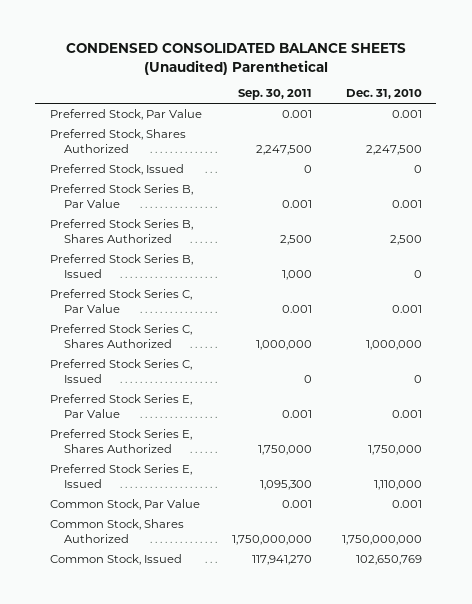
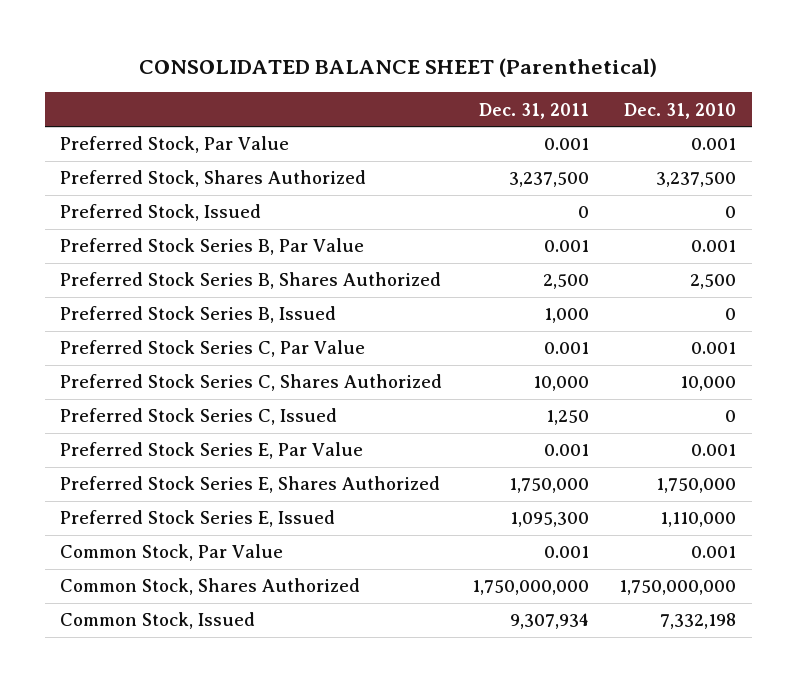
- CONDENSED CONSOLIDATED BALANCE SHEETS (Unaudited) Parenthetical
+ CONSOLIDATED BALANCE SHEET (Parenthetical)
- | Sep. 30, 2011 | Dec. 31, 2010
+ | Dec. 31, 2011 | Dec. 31, 2010
- Preferred Stock, Shares Authorized | 2,247,500 | 2,247,500
+ Preferred Stock, Shares Authorized | 3,237,500 | 3,237,500
- Preferred Stock Series C, Shares Authorized | 1,000,000 | 1,000,000
+ Preferred Stock Series C, Shares Authorized | 10,000 | 10,000
- Common Stock, Issued | 117,941,270 | 102,650,769
+ Common Stock, Issued | 9,307,934 | 7,332,198

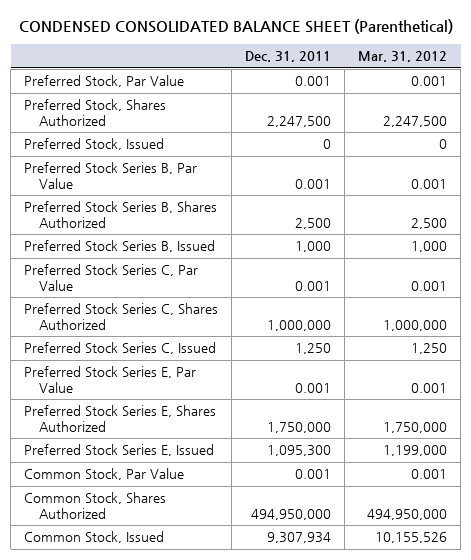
- CONSOLIDATED BALANCE SHEET (Parenthetical)
+ CONDENSED CONSOLIDATED BALANCE SHEET (Parenthetical)
- | Dec. 31, 2011 | Dec. 31, 2010
+ | Dec. 31, 2011 | Mar. 31, 2012
- Preferred Stock, Shares Authorized | 3,237,500 | 3,237,500
+ Preferred Stock, Shares Authorized | 2,247,500 | 2,247,500
- Preferred Stock Series C, Shares Authorized | 10,000 | 10,000
+ Preferred Stock Series C, Shares Authorized | 1,000,000 | 1,000,000
- Common Stock, Shares Authorized | 1,750,000,000 | 1,750,000,000
+ Common Stock, Shares Authorized | 494,950,000 | 494,950,000

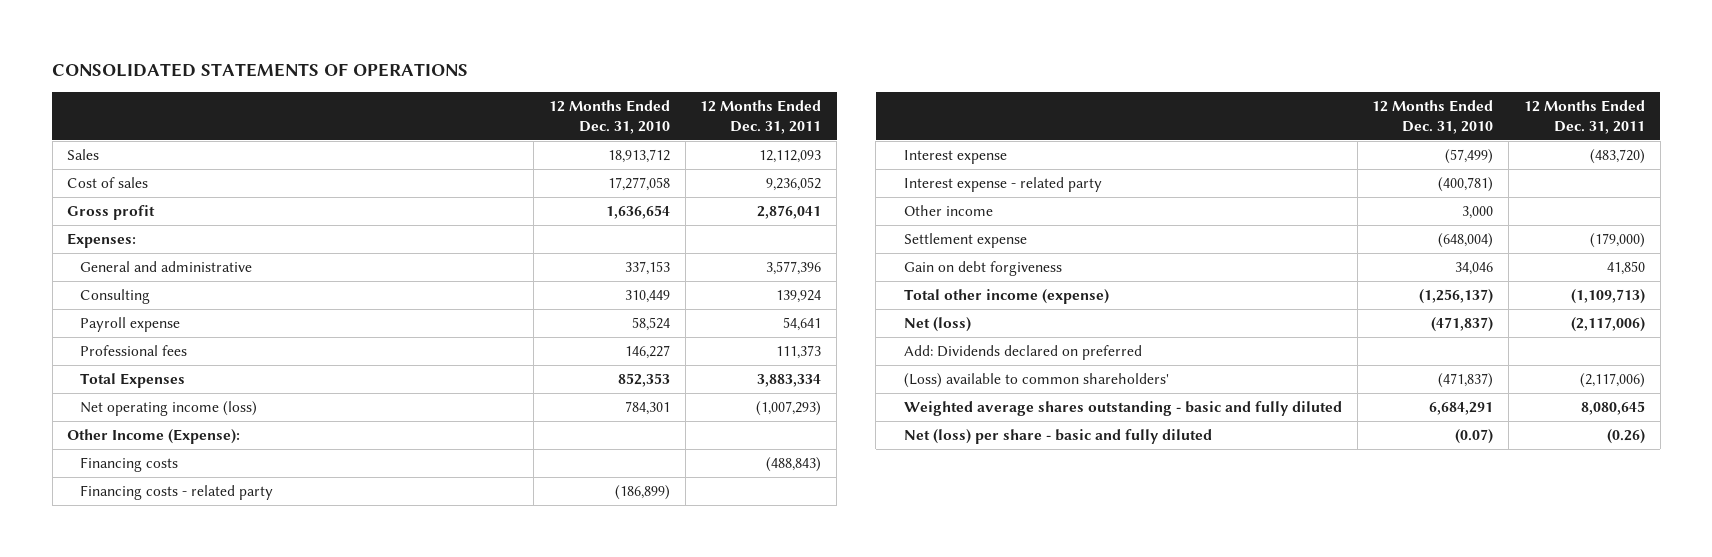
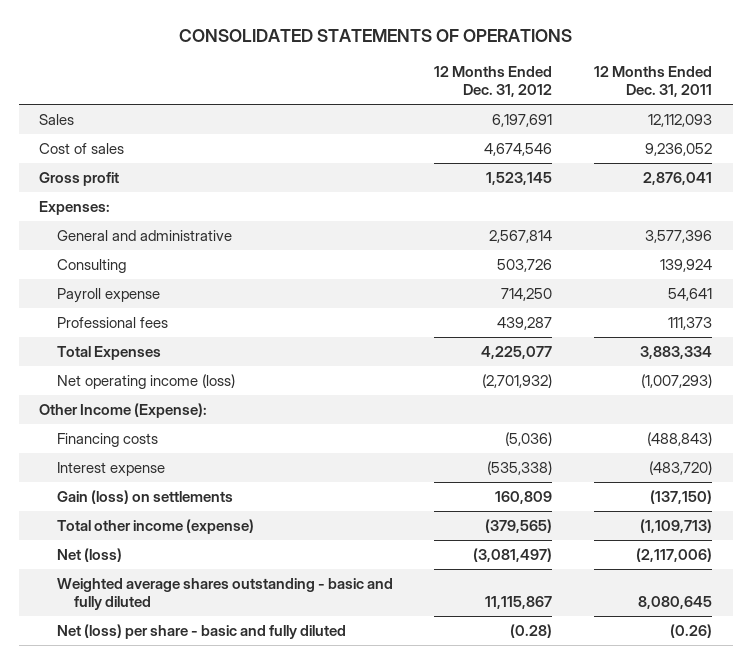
- | 12 Months Ended Dec. 31, 2010 | 12 Months Ended Dec. 31, 2011
+ | 12 Months Ended Dec. 31, 2012 | 12 Months Ended Dec. 31, 2011
- Financing costs - related party | (186,899) |
- Interest expense - related party | (400,781) |
- Other income | 3,000 |
- Settlement expense | (648,004) | (179,000)
- Gain on debt forgiveness | 34,046 | 41,850
+ Gain (loss) on settlements | 160,809 | (137,150)
- Add: Dividends declared on preferred
- (Loss) available to common shareholders' | (471,837) | (2,117,006)

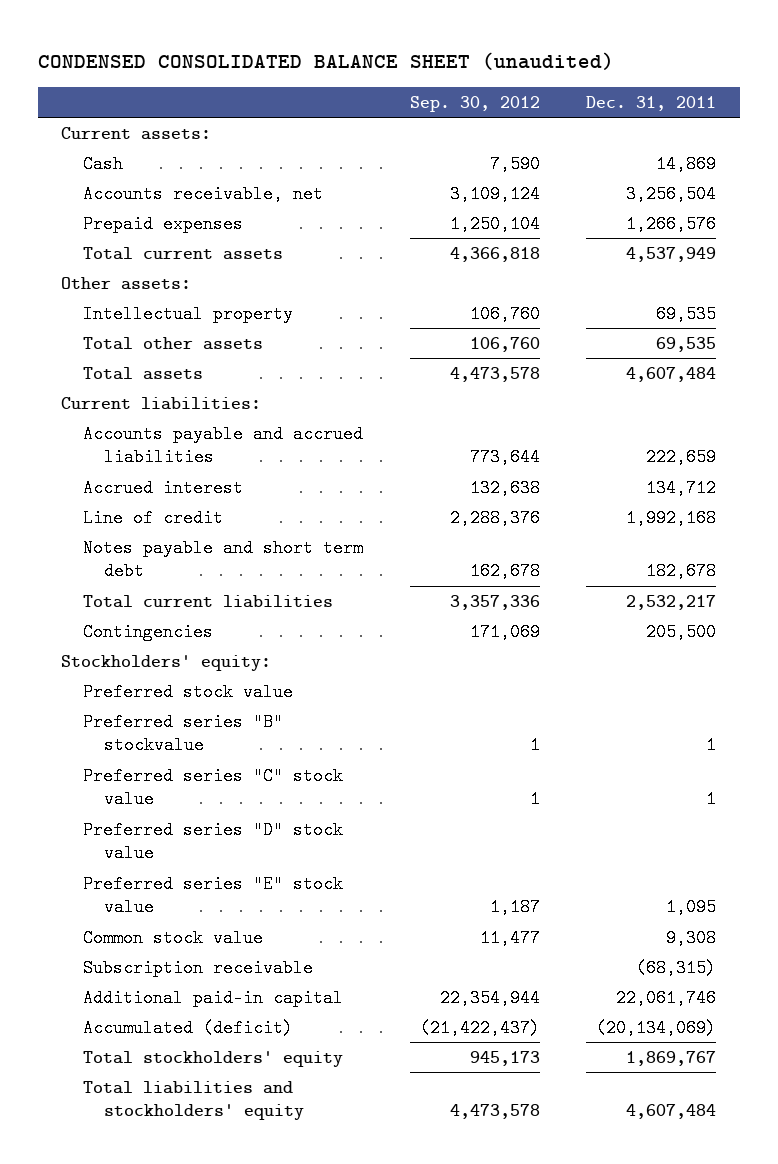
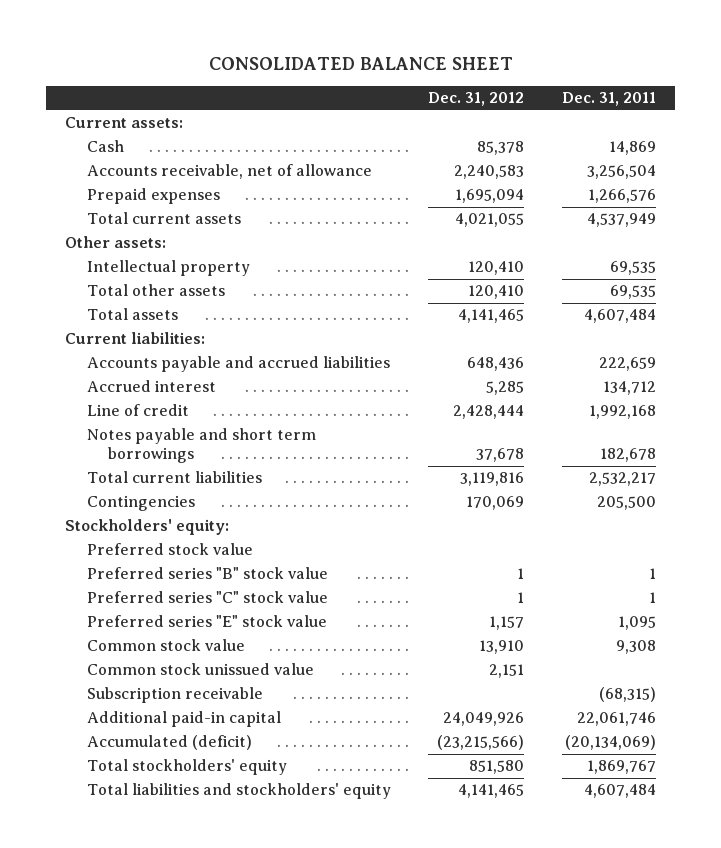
- CONDENSED CONSOLIDATED BALANCE SHEET (unaudited)
+ CONSOLIDATED BALANCE SHEET
- | Sep. 30, 2012 | Dec. 31, 2011
+ | Dec. 31, 2012 | Dec. 31, 2011
- Accounts receivable, net | 3,109,124 | 3,256,504
+ Accounts receivable, net of allowance | 2,240,583 | 3,256,504
- Notes payable and short term debt | 162,678 | 182,678
+ Notes payable and short term borrowings | 37,678 | 182,678
- Preferred series "B" stockvalue | 1 | 1
+ Preferred series "B" stock value | 1 | 1
- Preferred series "D" stock value
+ Common stock unissued value | 2,151 |

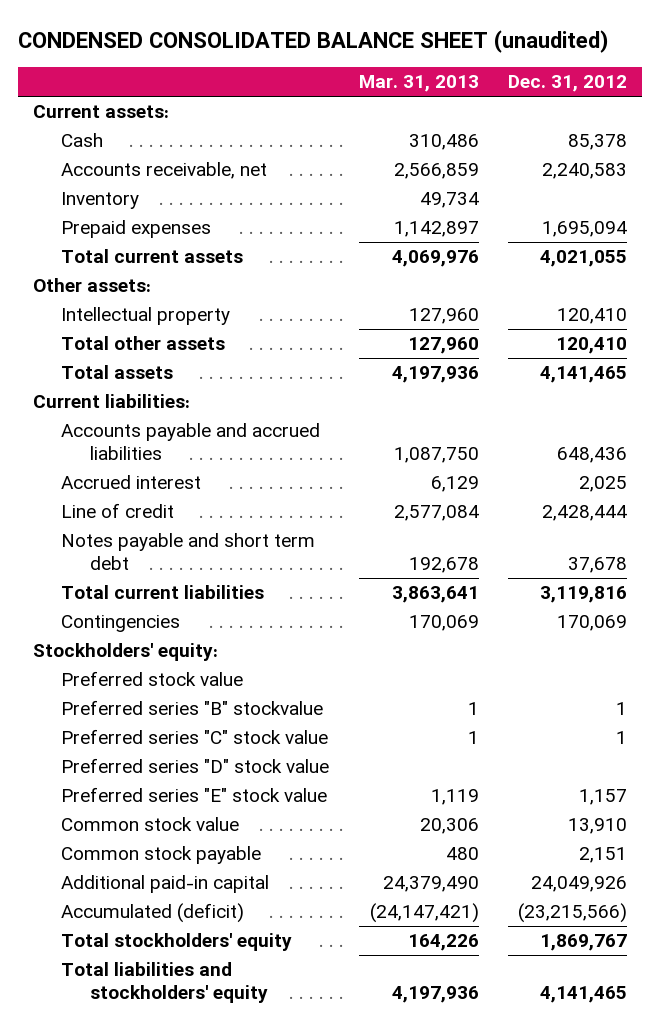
- CONSOLIDATED BALANCE SHEET
+ CONDENSED CONSOLIDATED BALANCE SHEET (unaudited)
- | Dec. 31, 2012 | Dec. 31, 2011
+ | Mar. 31, 2013 | Dec. 31, 2012
- Accounts receivable, net of allowance | 2,240,583 | 3,256,504
+ Accounts receivable, net | 2,566,859 | 2,240,583
+ Inventory | 49,734 |
- Accrued interest | 5,285 | 134,712
+ Accrued interest | 6,129 | 2,025
- Notes payable and short term borrowings | 37,678 | 182,678
+ Notes payable and short term debt | 192,678 | 37,678
- Preferred series "B" stock value | 1 | 1
+ Preferred series "B" stockvalue | 1 | 1
+ Preferred series "D" stock value
- Common stock unissued value | 2,151 |
- Subscription receivable | | (68,315)
+ Common stock payable | 480 | 2,151
- Total stockholders' equity | 851,580 | 1,869,767
+ Total stockholders' equity | 164,226 | 1,869,767

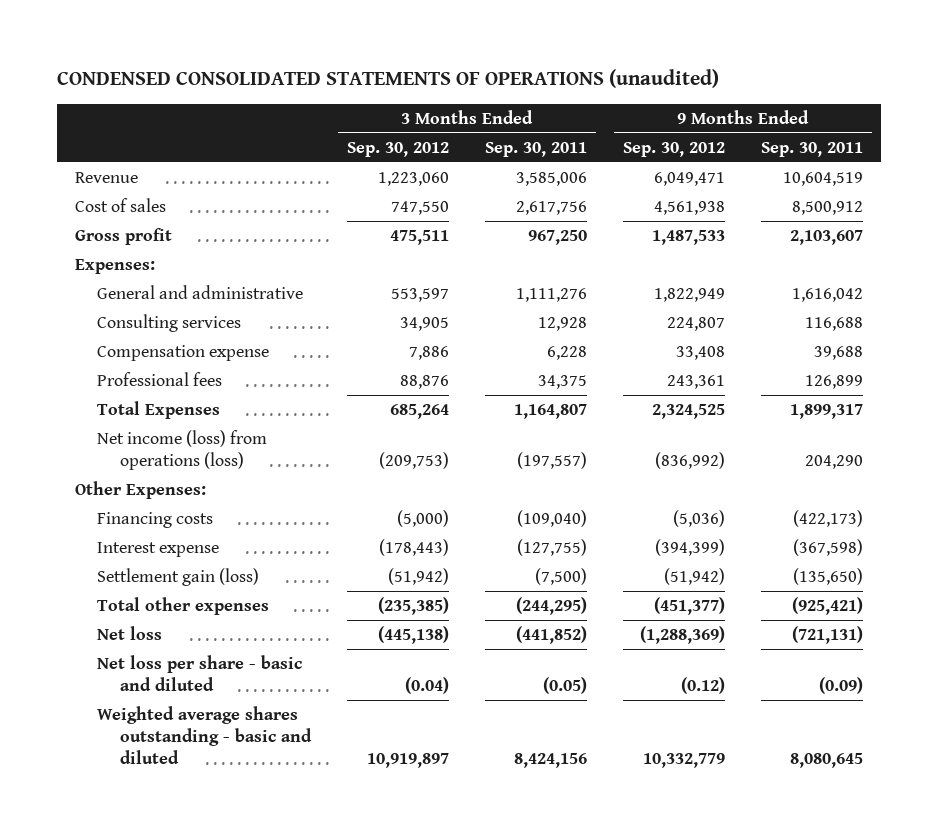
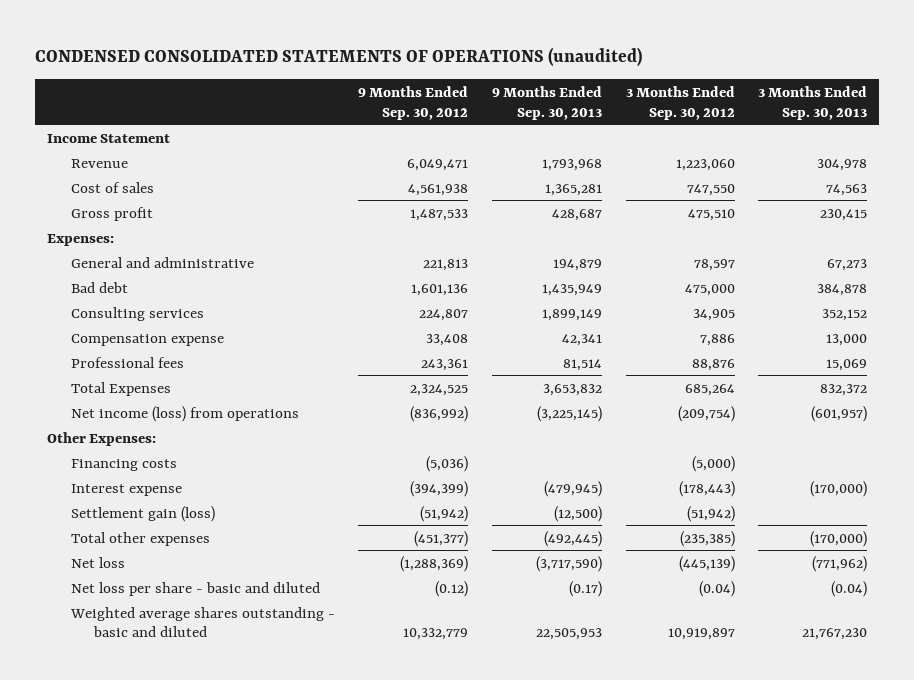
- | 3 Months Ended Sep. 30, 2012 | 3 Months Ended Sep. 30, 2011 | 9 Months Ended Sep. 30, 2012 | 9 Months Ended Sep. 30, 2011
+ | 9 Months Ended Sep. 30, 2012 | 9 Months Ended Sep. 30, 2013 | 3 Months Ended Sep. 30, 2012 | 3 Months Ended Sep. 30, 2013
+ Income Statement
- Gross profit | 475,511 | 967,250 | 1,487,533 | 2,103,607
+ Gross profit | 1,487,533 | 428,687 | 475,510 | 230,415
- General and administrative | 553,597 | 1,111,276 | 1,822,949 | 1,616,042
+ General and administrative | 221,813 | 194,879 | 78,597 | 67,273
+ Bad debt | 1,601,136 | 1,435,949 | 475,000 | 384,878
- Net income (loss) from operations (loss) | (209,753) | (197,557) | (836,992) | 204,290
+ Net income (loss) from operations | (836,992) | (3,225,145) | (209,754) | (601,957)
- Net loss | (445,138) | (441,852) | (1,288,369) | (721,131)
+ Net loss | (1,288,369) | (3,717,590) | (445,139) | (771,962)

